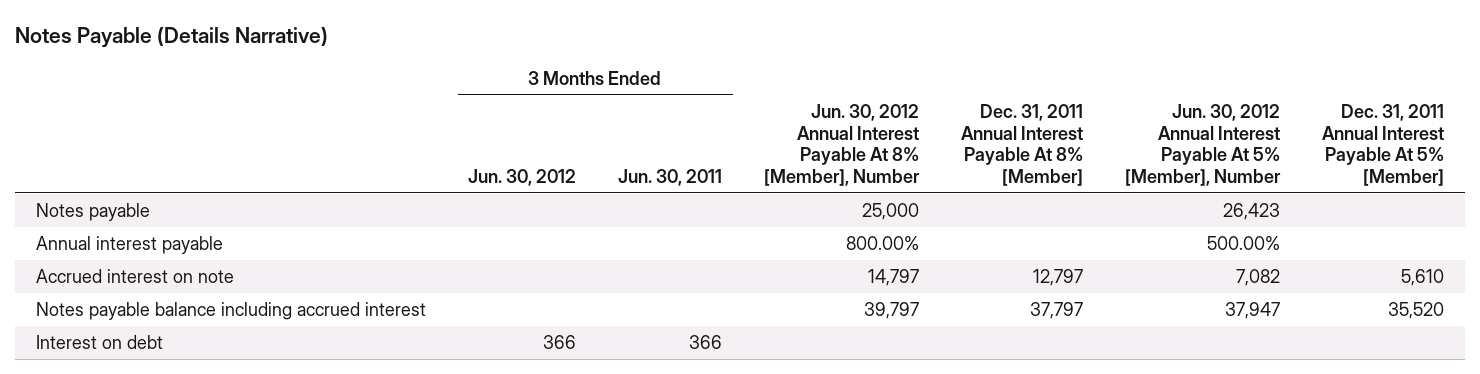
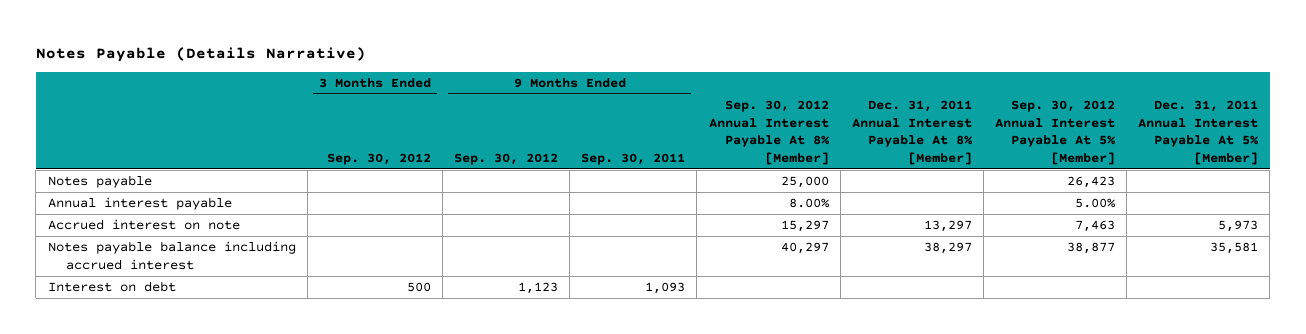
- | 3 Months Ended Jun. 30, 2012 | 3 Months Ended Jun. 30, 2011 | Jun. 30, 2012 Annual Interest Payable At 8% [Member], Number | Dec. 31, 2011 Annual Interest Payable At 8% [Member] | Jun. 30, 2012 Annual Interest Payable At 5% [Member], Number | Dec. 31, 2011 Annual Interest Payable At 5% [Member]
+ | 3 Months Ended Sep. 30, 2012 | 9 Months Ended Sep. 30, 2012 | 9 Months Ended Sep. 30, 2011 | Sep. 30, 2012 Annual Interest Payable At 8% [Member] | Dec. 31, 2011 Annual Interest Payable At 8% [Member] | Sep. 30, 2012 Annual Interest Payable At 5% [Member] | Dec. 31, 2011 Annual Interest Payable At 5% [Member]
- Accrued interest on note | | | 14,797 | 12,797 | 7,082 | 5,610
- Notes payable balance including accrued interest | | | 39,797 | 37,797 | 37,947 | 35,520
+ Accrued interest on note | | | | 15,297 | 13,297 | 7,463 | 5,973
+ Notes payable balance including accrued interest | | | | 40,297 | 38,297 | 38,877 | 35,581

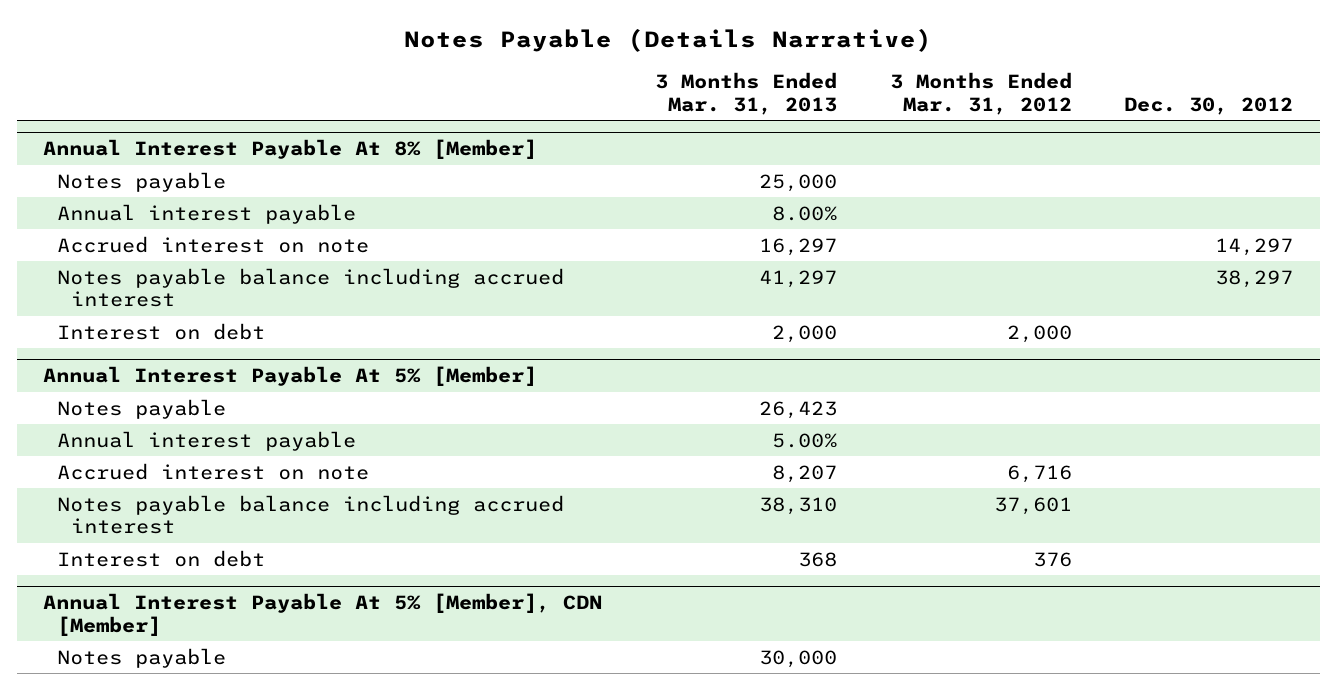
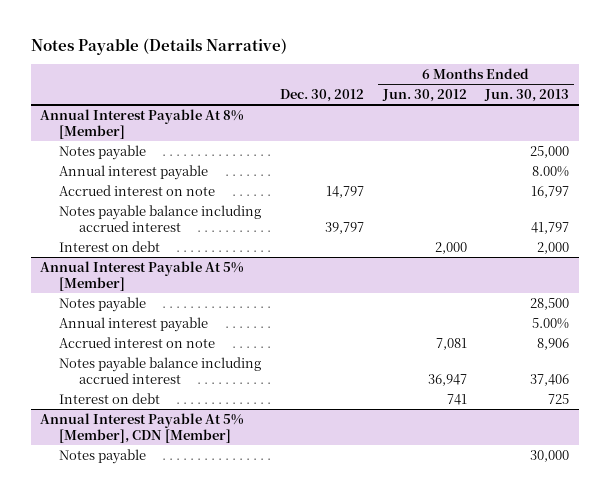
- | 3 Months Ended Mar. 31, 2013 | 3 Months Ended Mar. 31, 2012 | Dec. 30, 2012
+ | Dec. 30, 2012 | 6 Months Ended Jun. 30, 2012 | 6 Months Ended Jun. 30, 2013
@ Annual Interest Payable At 8% [Member]
- Accrued interest on note | 16,297 | | 14,297
- Notes payable balance including accrued interest | 41,297 | | 38,297
+ Accrued interest on note | 14,797 | | 16,797
+ Notes payable balance including accrued interest | 39,797 | | 41,797

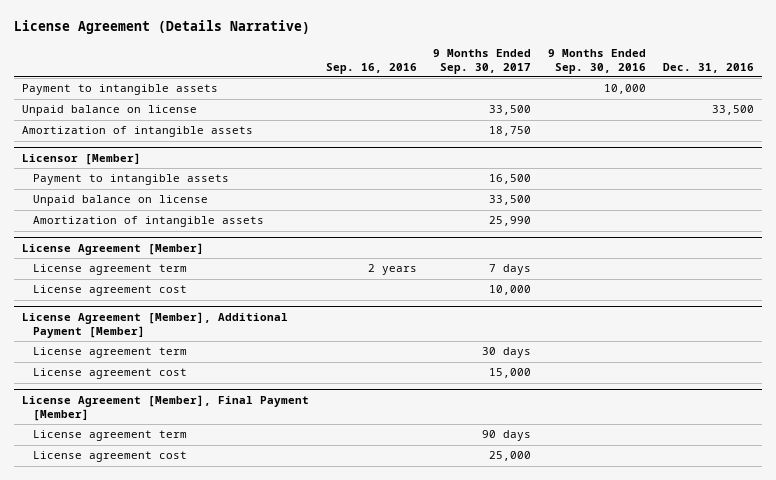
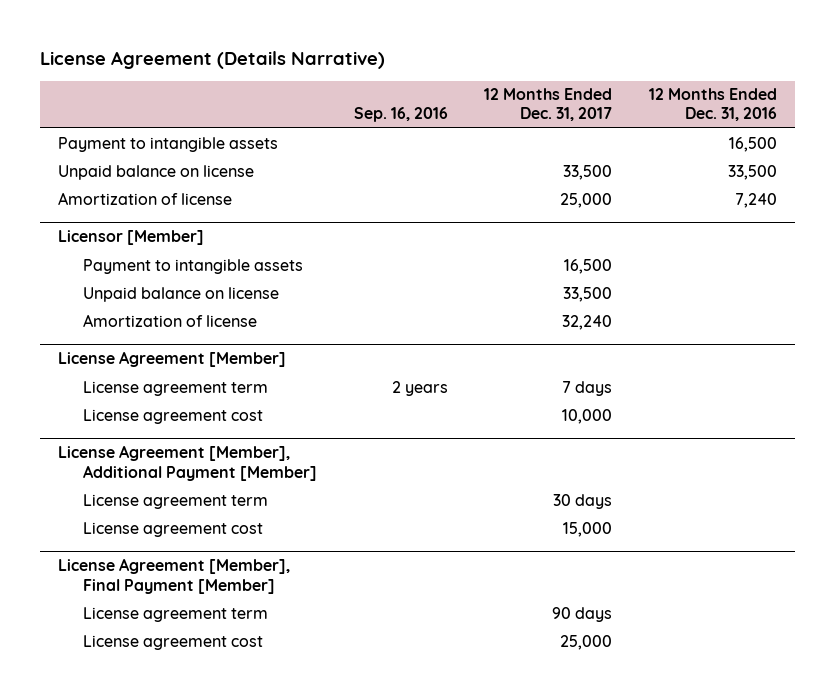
- | Sep. 16, 2016 | 9 Months Ended Sep. 30, 2017 | 9 Months Ended Sep. 30, 2016 | Dec. 31, 2016
+ | Sep. 16, 2016 | 12 Months Ended Dec. 31, 2017 | 12 Months Ended Dec. 31, 2016
- Amortization of intangible assets | | 18,750 | |
+ Amortization of license | | 25,000 | 7,240
@ Licensor [Member]
- Amortization of intangible assets | | 25,990 | |
+ Amortization of license | | 32,240 |

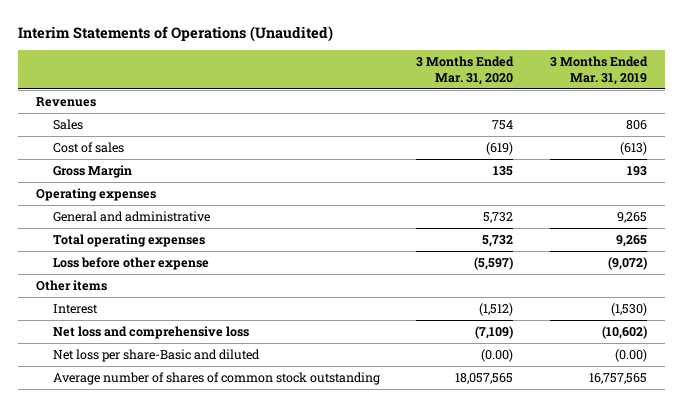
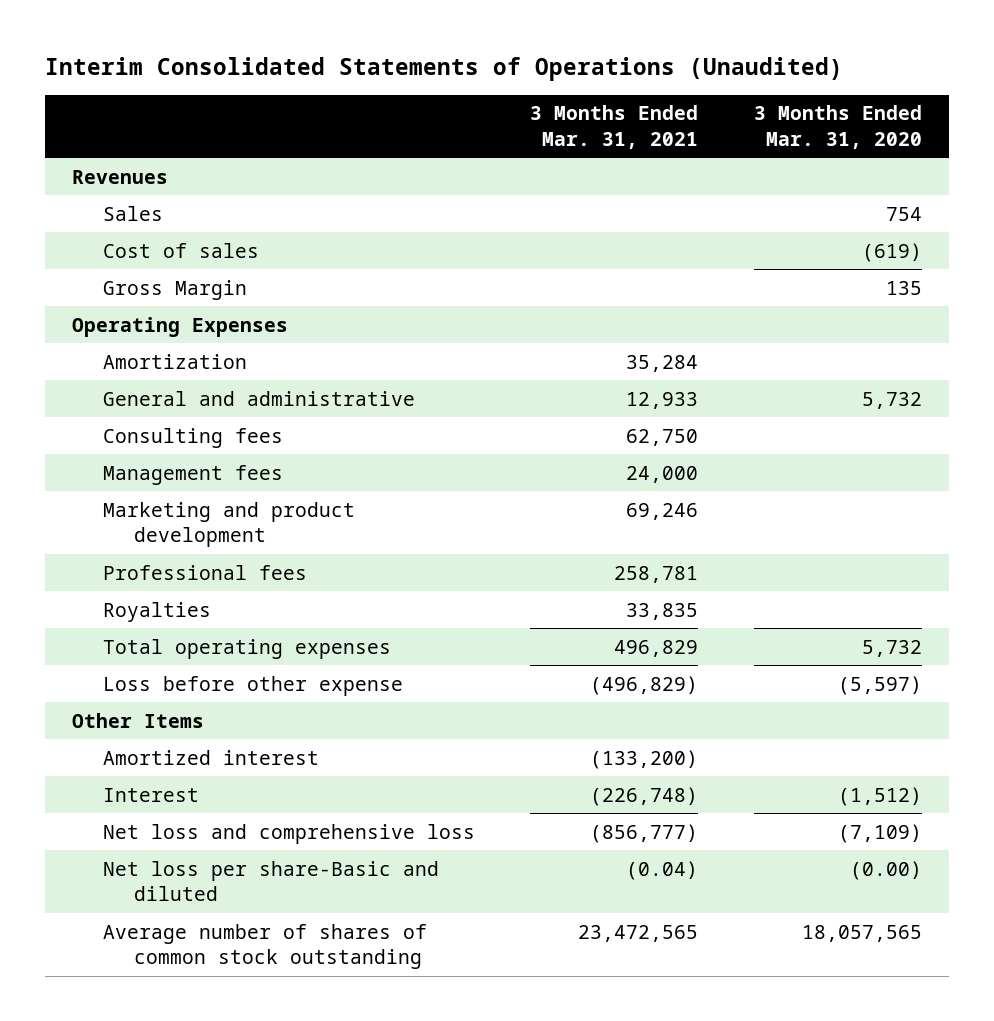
- Interim Statements of Operations (Unaudited)
+ Interim Consolidated Statements of Operations (Unaudited)
- | 3 Months Ended Mar. 31, 2020 | 3 Months Ended Mar. 31, 2019
+ | 3 Months Ended Mar. 31, 2021 | 3 Months Ended Mar. 31, 2020
- Operating expenses
+ Operating Expenses
+ Amortization | 35,284 |
+ Consulting fees | 62,750 |
+ Management fees | 24,000 |
+ Marketing and product development | 69,246 |
+ Professional fees | 258,781 |
+ Royalties | 33,835 |
- Other items
+ Other Items
+ Amortized interest | (133,200) |

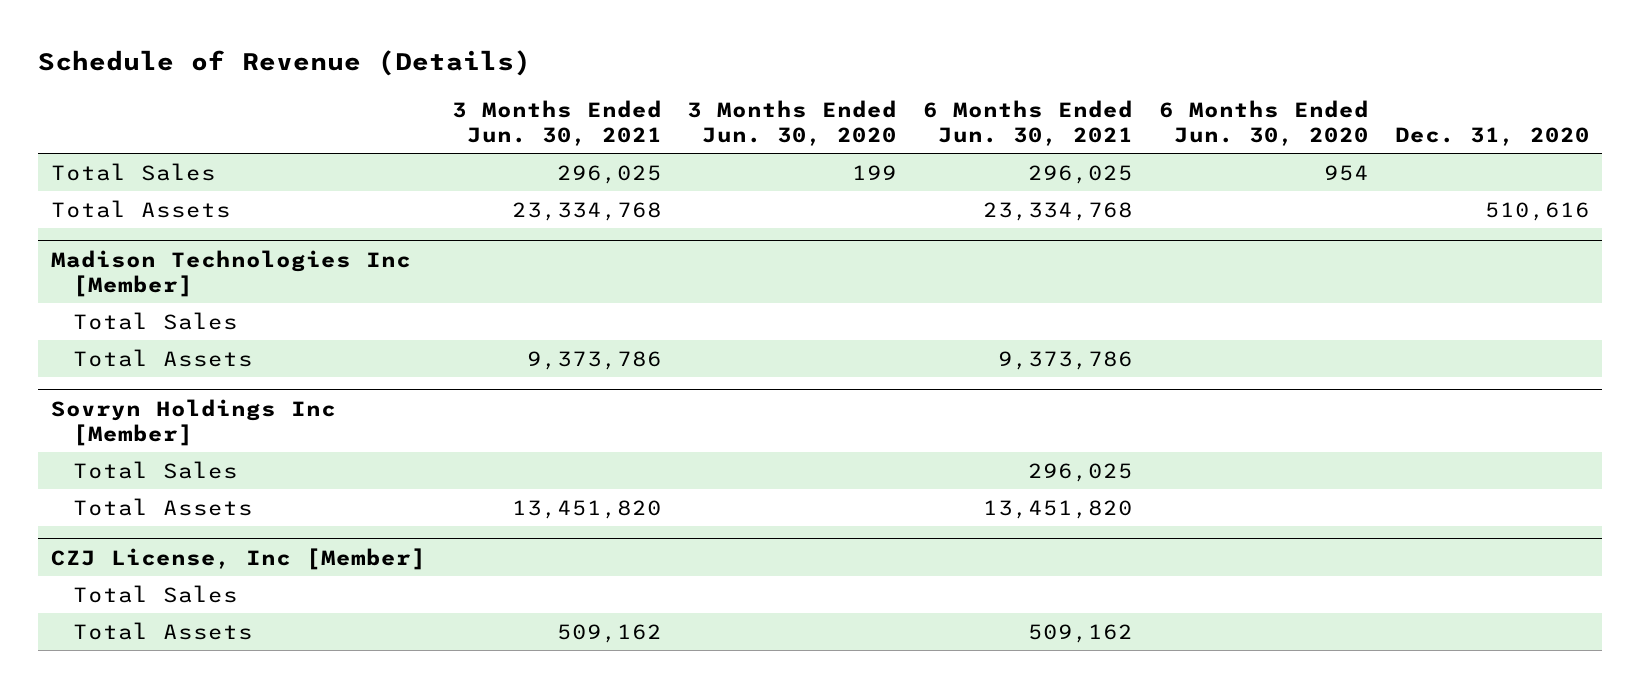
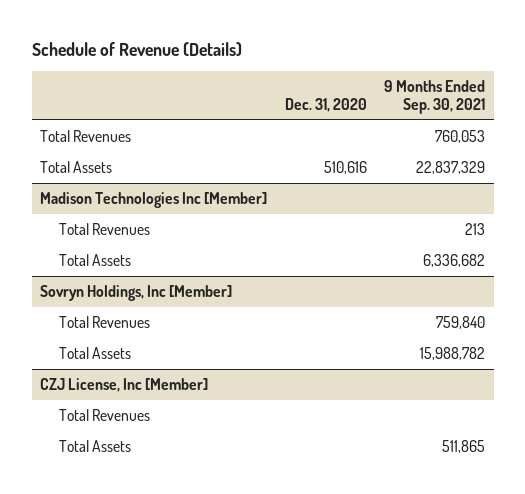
- | 3 Months Ended Jun. 30, 2021 | 3 Months Ended Jun. 30, 2020 | 6 Months Ended Jun. 30, 2021 | 6 Months Ended Jun. 30, 2020 | Dec. 31, 2020
+ | Dec. 31, 2020 | 9 Months Ended Sep. 30, 2021
- Total Sales | 296,025 | 199 | 296,025 | 954 |
+ Total Revenues | | 760,053
@ Madison Technologies Inc [Member]
- Total Sales
+ Total Revenues | | 213
- Sovryn Holdings Inc [Member]
- Total Sales | | | 296,025 | |
+ Sovryn Holdings, Inc [Member]
+ Total Revenues | | 759,840
@ CZJ License, Inc [Member]
- Total Sales
+ Total Revenues

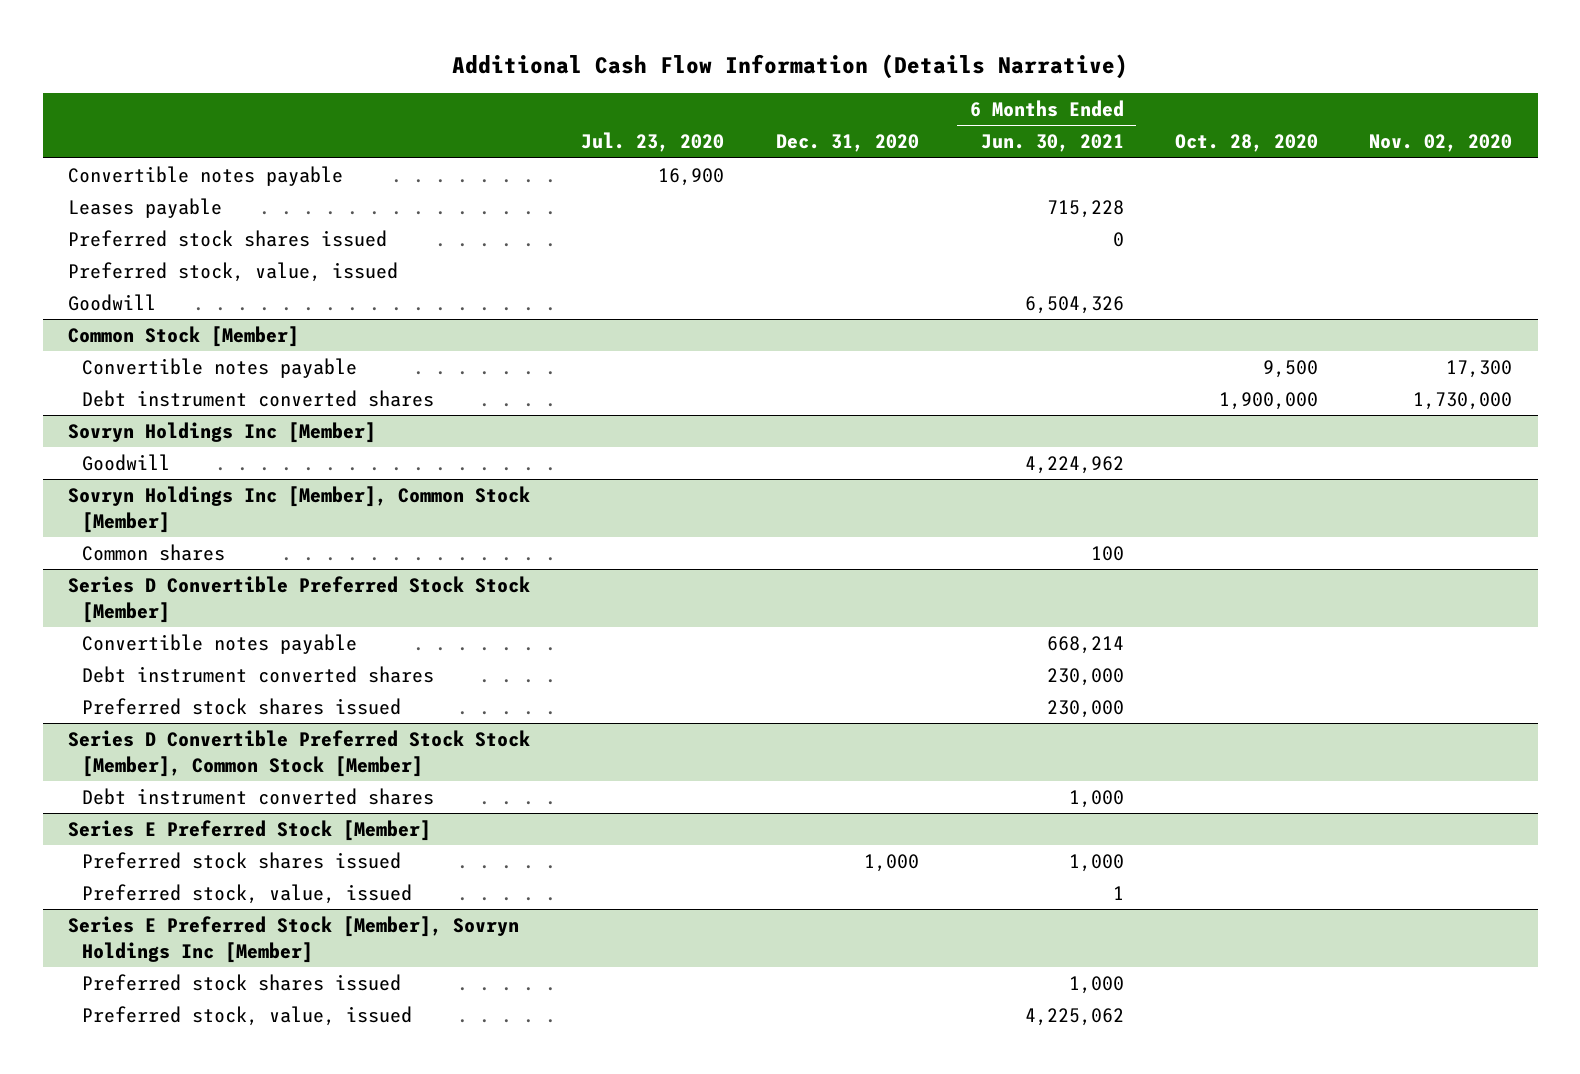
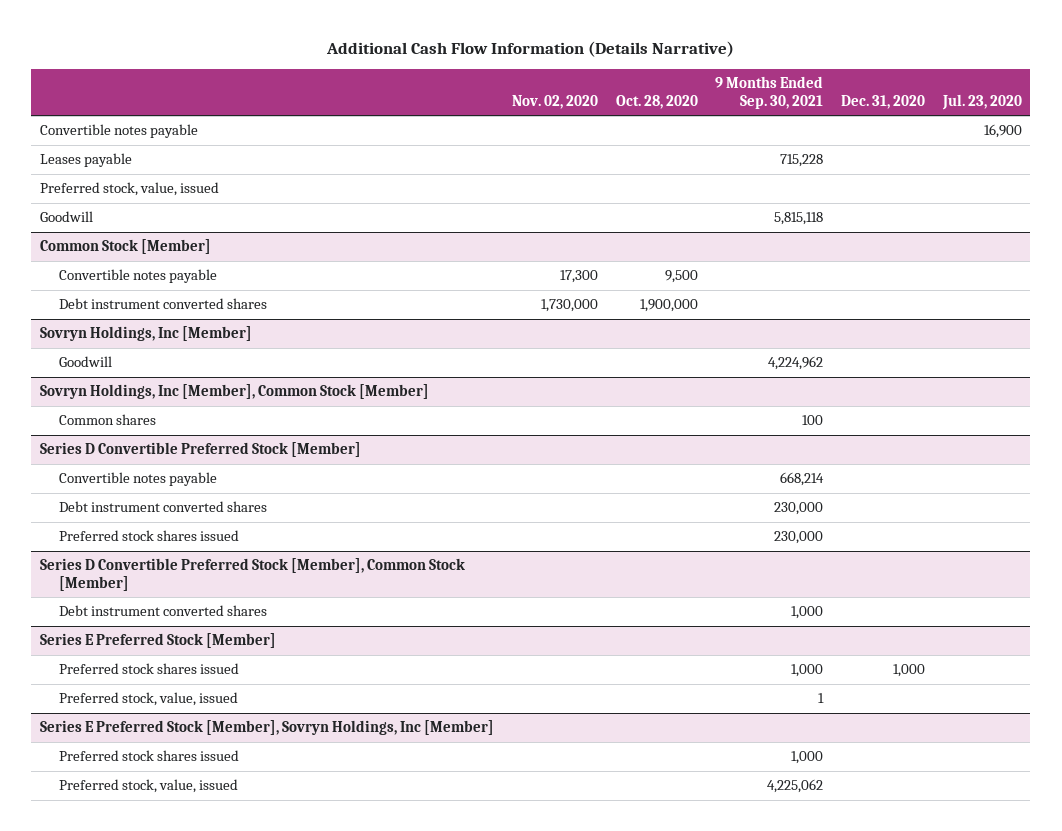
- | Jul. 23, 2020 | Dec. 31, 2020 | 6 Months Ended Jun. 30, 2021 | Oct. 28, 2020 | Nov. 02, 2020
+ | Nov. 02, 2020 | Oct. 28, 2020 | 9 Months Ended Sep. 30, 2021 | Dec. 31, 2020 | Jul. 23, 2020
- Preferred stock shares issued | | | 0 | |
- Sovryn Holdings Inc [Member]
+ Sovryn Holdings, Inc [Member]
- Sovryn Holdings Inc [Member], Common Stock [Member]
+ Sovryn Holdings, Inc [Member], Common Stock [Member]
- Series D Convertible Preferred Stock Stock [Member]
+ Series D Convertible Preferred Stock [Member]
- Series D Convertible Preferred Stock Stock [Member], Common Stock [Member]
+ Series D Convertible Preferred Stock [Member], Common Stock [Member]
- Series E Preferred Stock [Member], Sovryn Holdings Inc [Member]
+ Series E Preferred Stock [Member], Sovryn Holdings, Inc [Member]

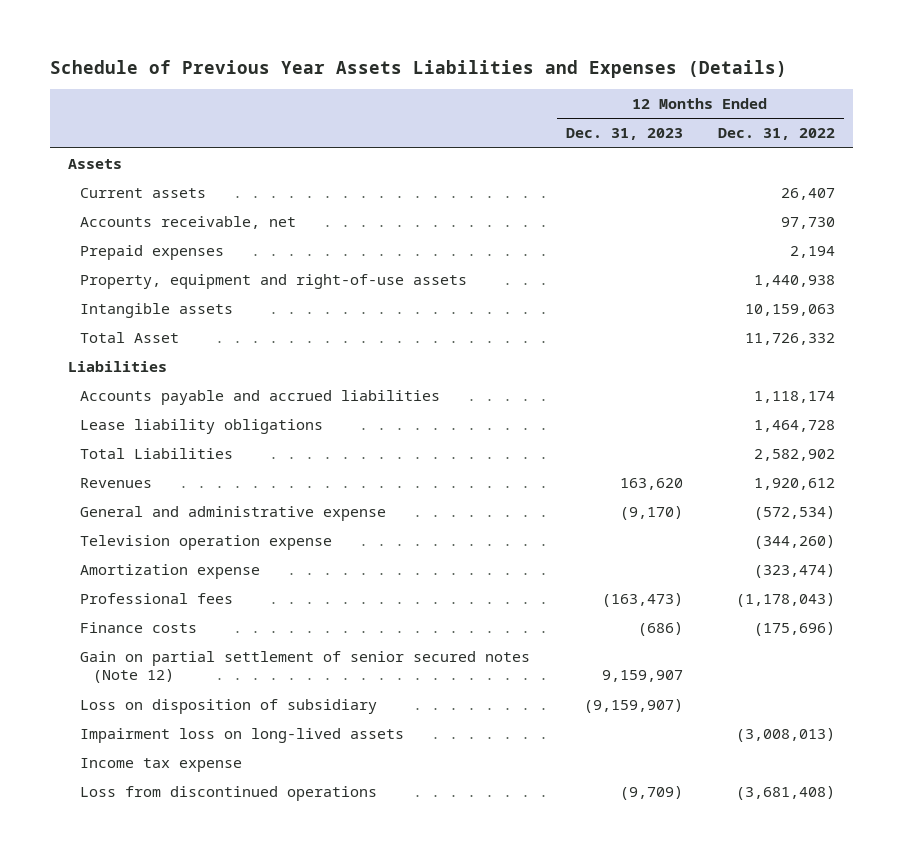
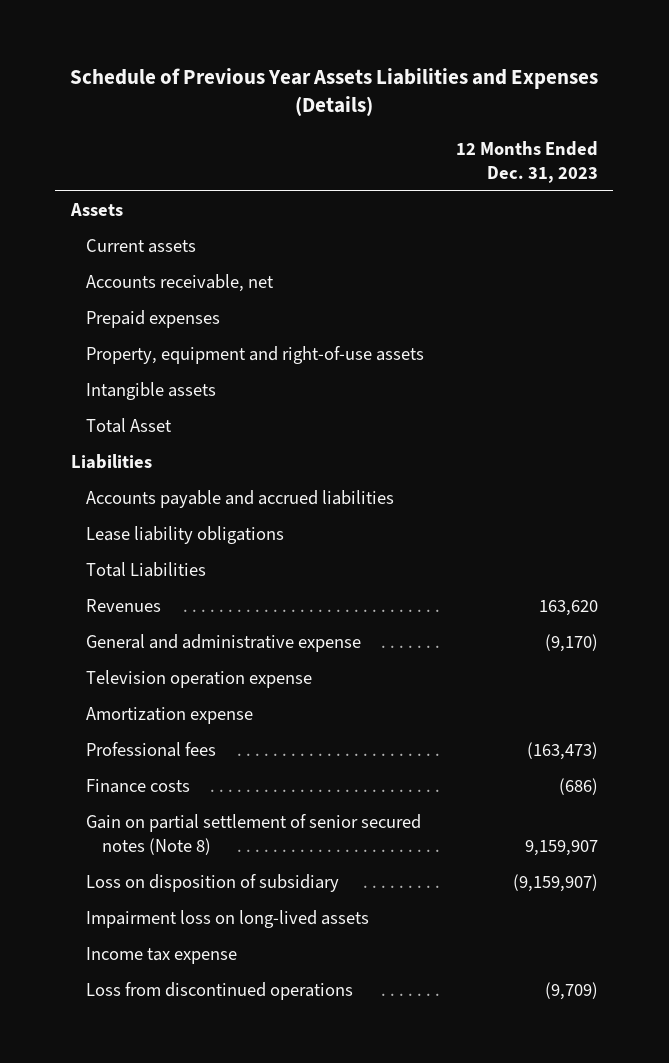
- | 12 Months Ended Dec. 31, 2023 | 12 Months Ended Dec. 31, 2022
+ | 12 Months Ended Dec. 31, 2023
- Gain on partial settlement of senior secured notes (Note 12) | 9,159,907 |
+ Gain on partial settlement of senior secured notes (Note 8) | 9,159,907

